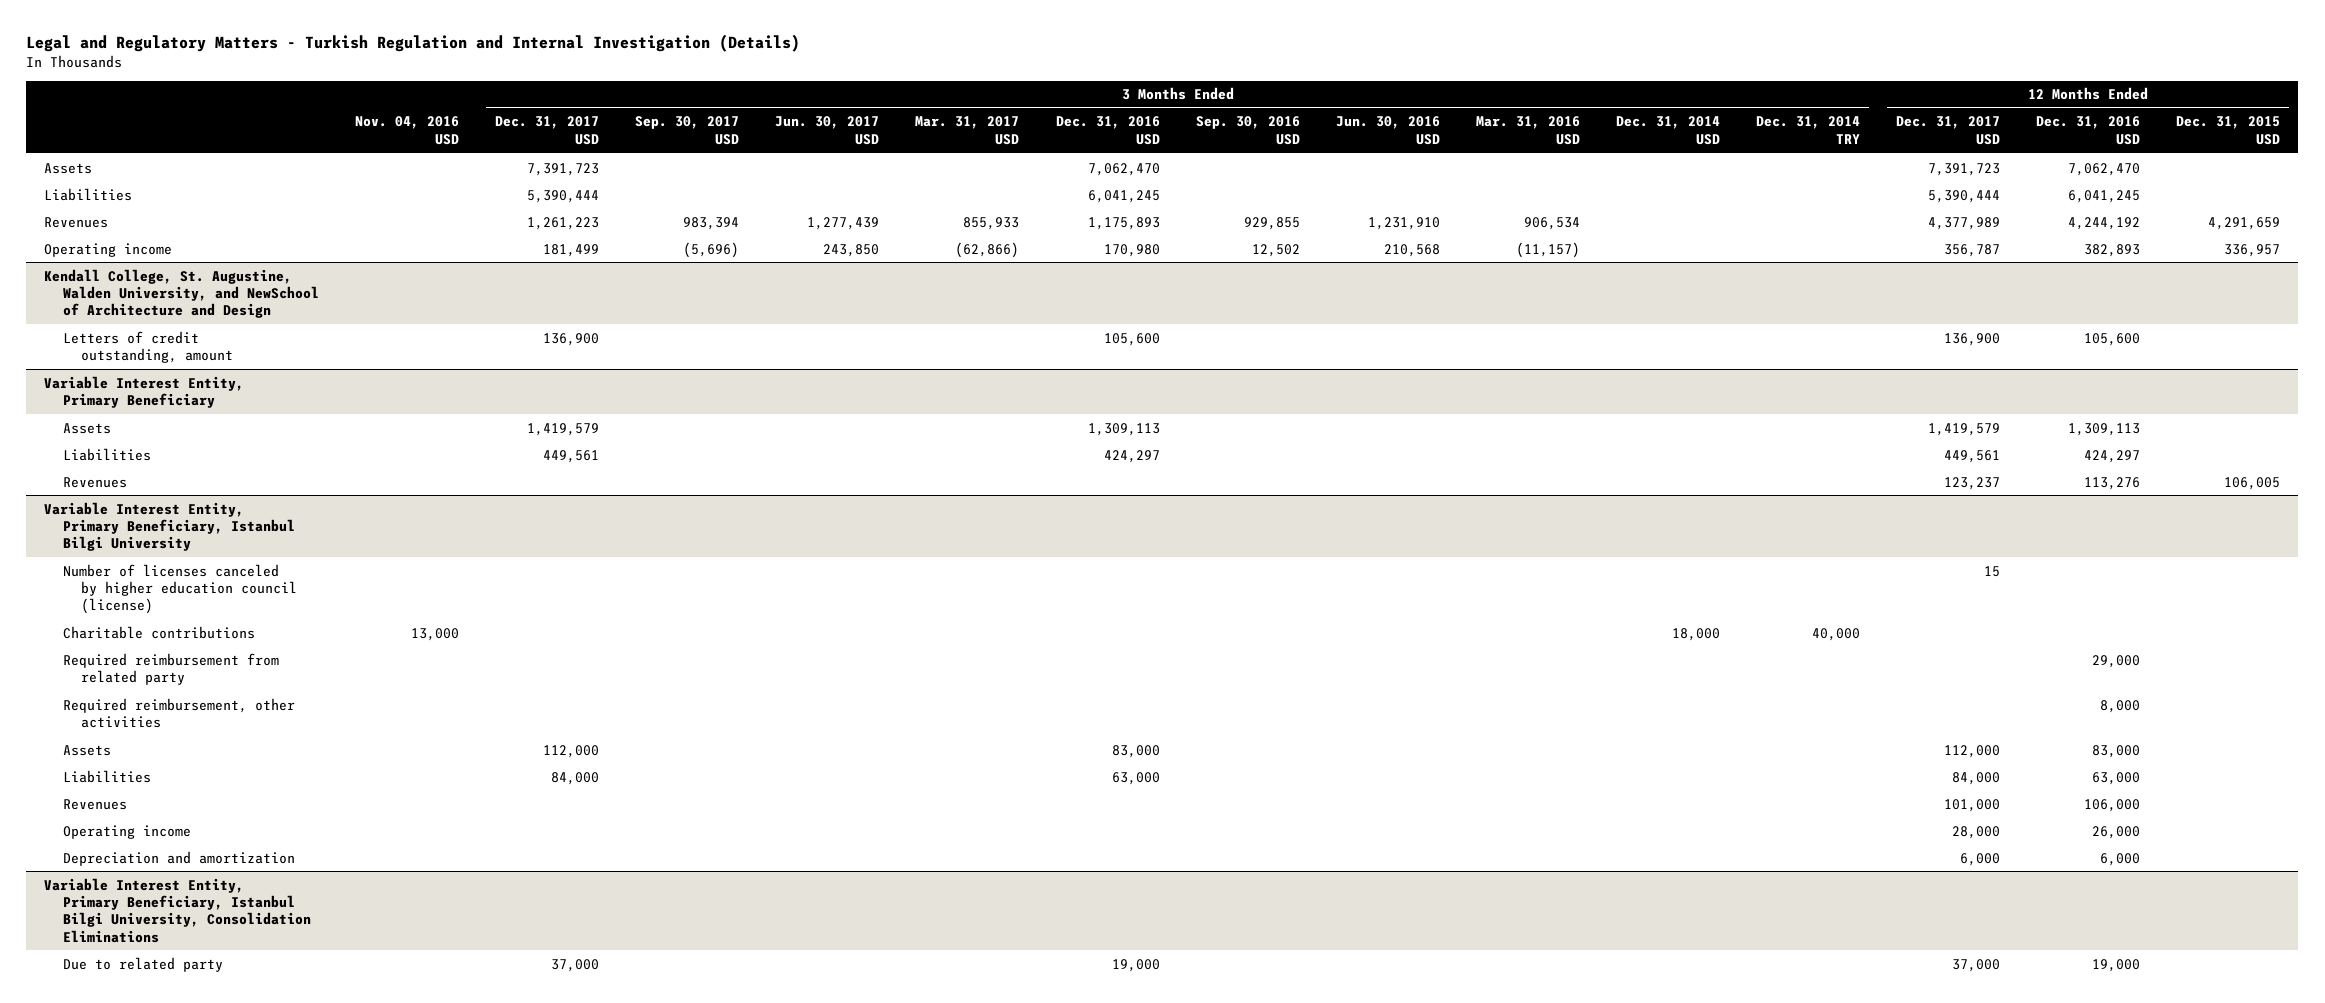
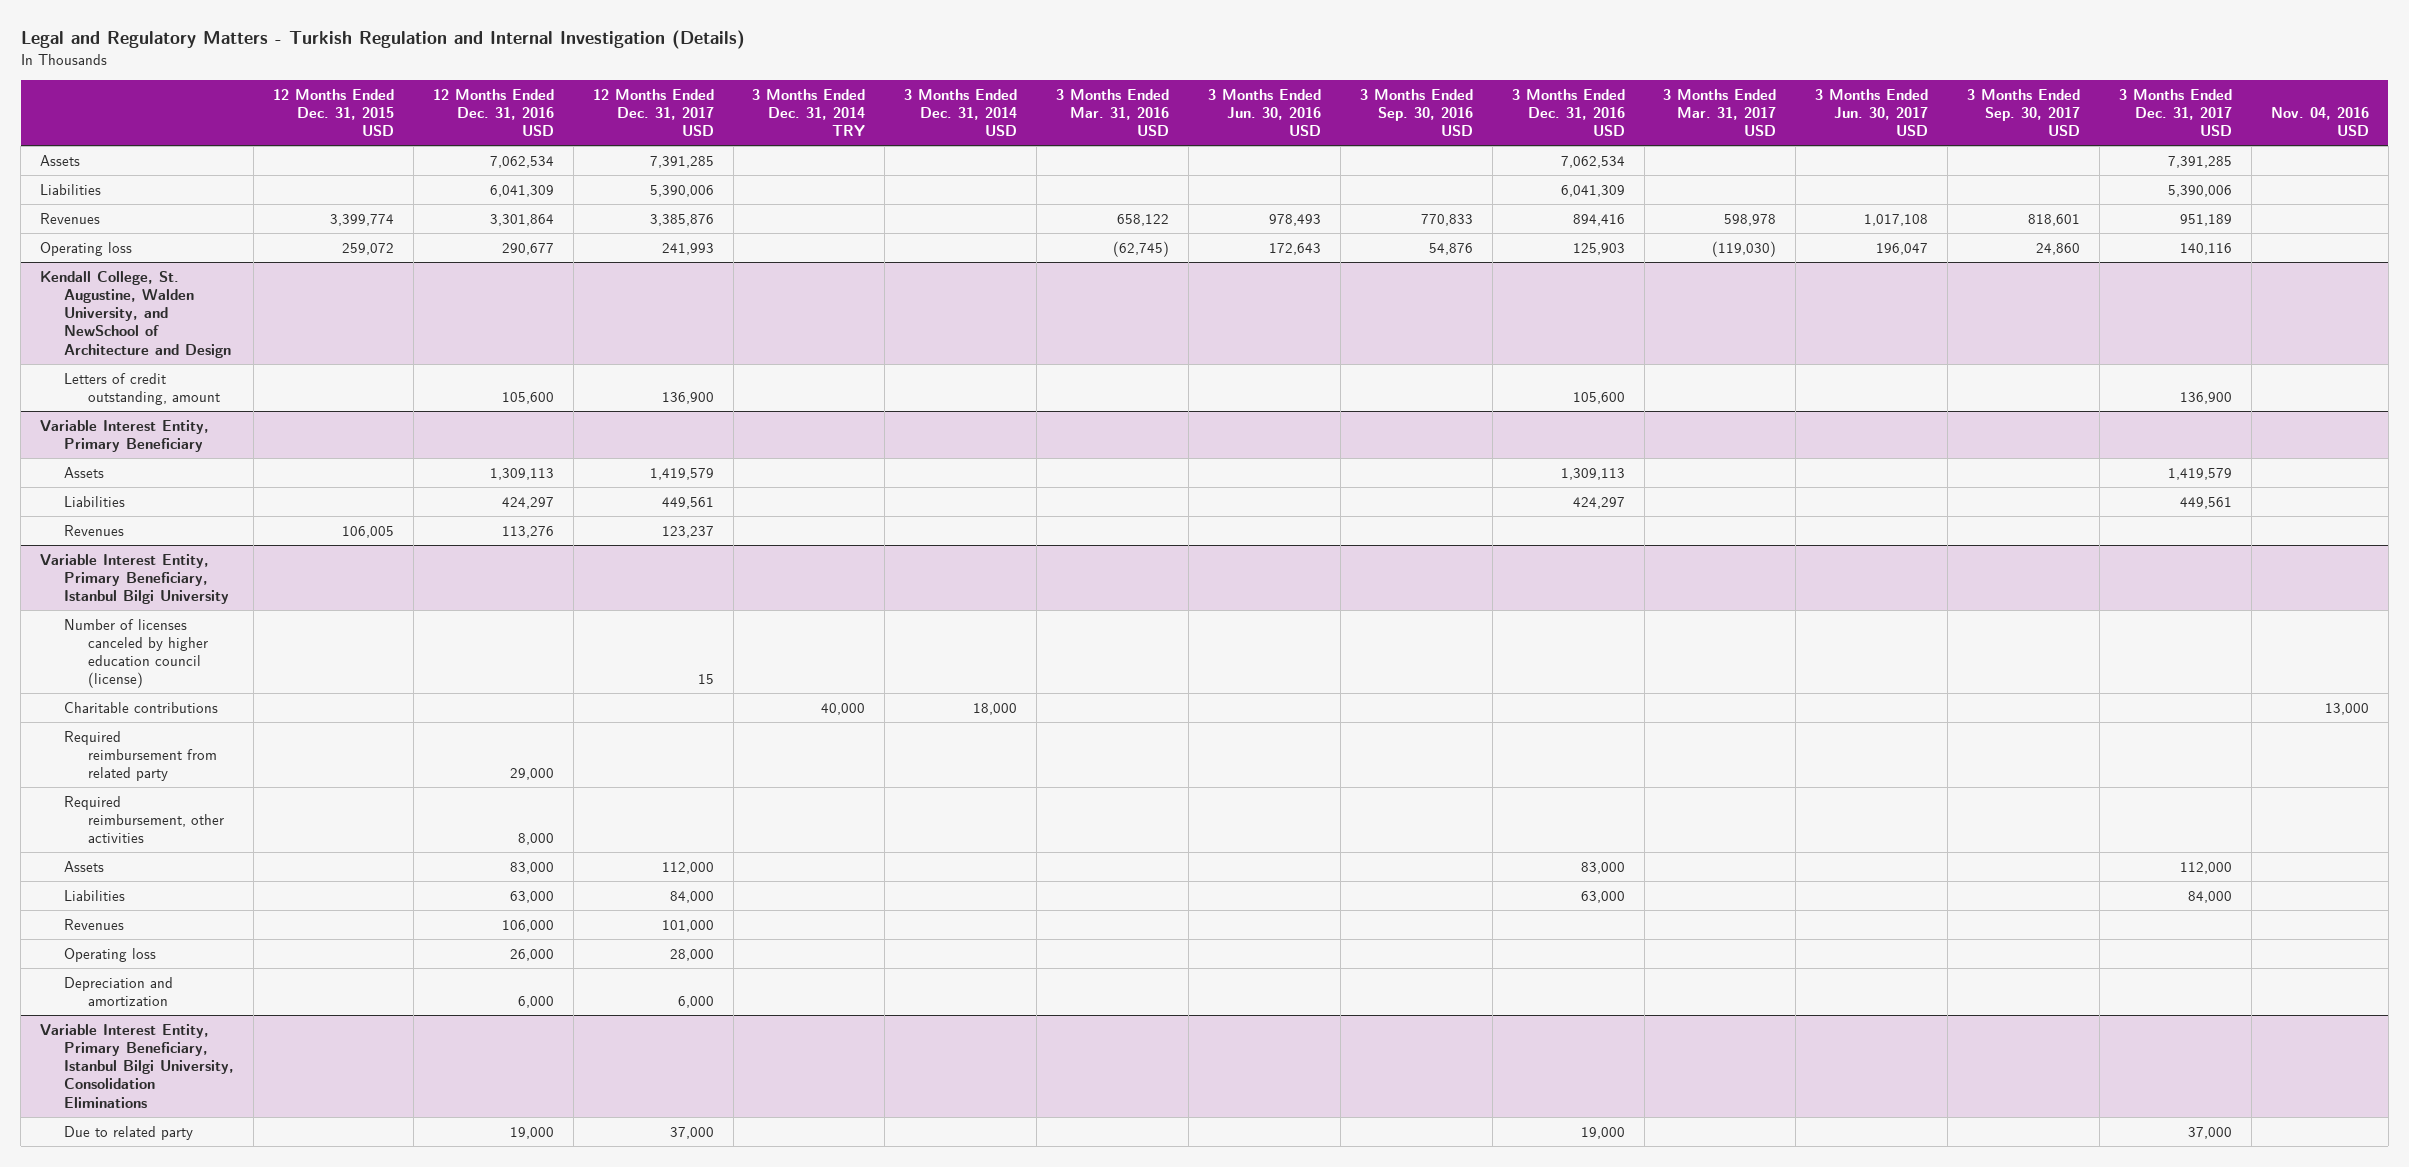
- | Nov. 04, 2016 USD | 3 Months Ended Dec. 31, 2017 USD | 3 Months Ended Sep. 30, 2017 USD | 3 Months Ended Jun. 30, 2017 USD | 3 Months Ended Mar. 31, 2017 USD | 3 Months Ended Dec. 31, 2016 USD | 3 Months Ended Sep. 30, 2016 USD | 3 Months Ended Jun. 30, 2016 USD | 3 Months Ended Mar. 31, 2016 USD | 3 Months Ended Dec. 31, 2014 USD | 3 Months Ended Dec. 31, 2014 TRY | 12 Months Ended Dec. 31, 2017 USD | 12 Months Ended Dec. 31, 2016 USD | 12 Months Ended Dec. 31, 2015 USD
+ | 12 Months Ended Dec. 31, 2015 USD | 12 Months Ended Dec. 31, 2016 USD | 12 Months Ended Dec. 31, 2017 USD | 3 Months Ended Dec. 31, 2014 TRY | 3 Months Ended Dec. 31, 2014 USD | 3 Months Ended Mar. 31, 2016 USD | 3 Months Ended Jun. 30, 2016 USD | 3 Months Ended Sep. 30, 2016 USD | 3 Months Ended Dec. 31, 2016 USD | 3 Months Ended Mar. 31, 2017 USD | 3 Months Ended Jun. 30, 2017 USD | 3 Months Ended Sep. 30, 2017 USD | 3 Months Ended Dec. 31, 2017 USD | Nov. 04, 2016 USD
- Assets | | 7,391,723 | | | | 7,062,470 | | | | | | 7,391,723 | 7,062,470 |
- Liabilities | | 5,390,444 | | | | 6,041,245 | | | | | | 5,390,444 | 6,041,245 |
- Revenues | | 1,261,223 | 983,394 | 1,277,439 | 855,933 | 1,175,893 | 929,855 | 1,231,910 | 906,534 | | | 4,377,989 | 4,244,192 | 4,291,659
- Operating income | | 181,499 | (5,696) | 243,850 | (62,866) | 170,980 | 12,502 | 210,568 | (11,157) | | | 356,787 | 382,893 | 336,957
+ Assets | | 7,062,534 | 7,391,285 | | | | | | 7,062,534 | | | | 7,391,285 |
+ Liabilities | | 6,041,309 | 5,390,006 | | | | | | 6,041,309 | | | | 5,390,006 |
+ Revenues | 3,399,774 | 3,301,864 | 3,385,876 | | | 658,122 | 978,493 | 770,833 | 894,416 | 598,978 | 1,017,108 | 818,601 | 951,189 |
+ Operating loss | 259,072 | 290,677 | 241,993 | | | (62,745) | 172,643 | 54,876 | 125,903 | (119,030) | 196,047 | 24,860 | 140,116 |
@ Variable Interest Entity, Primary Beneficiary, Istanbul Bilgi University
- Operating income | | | | | | | | | | | | 28,000 | 26,000 |
+ Operating loss | | 26,000 | 28,000 | | | | | | | | | | |

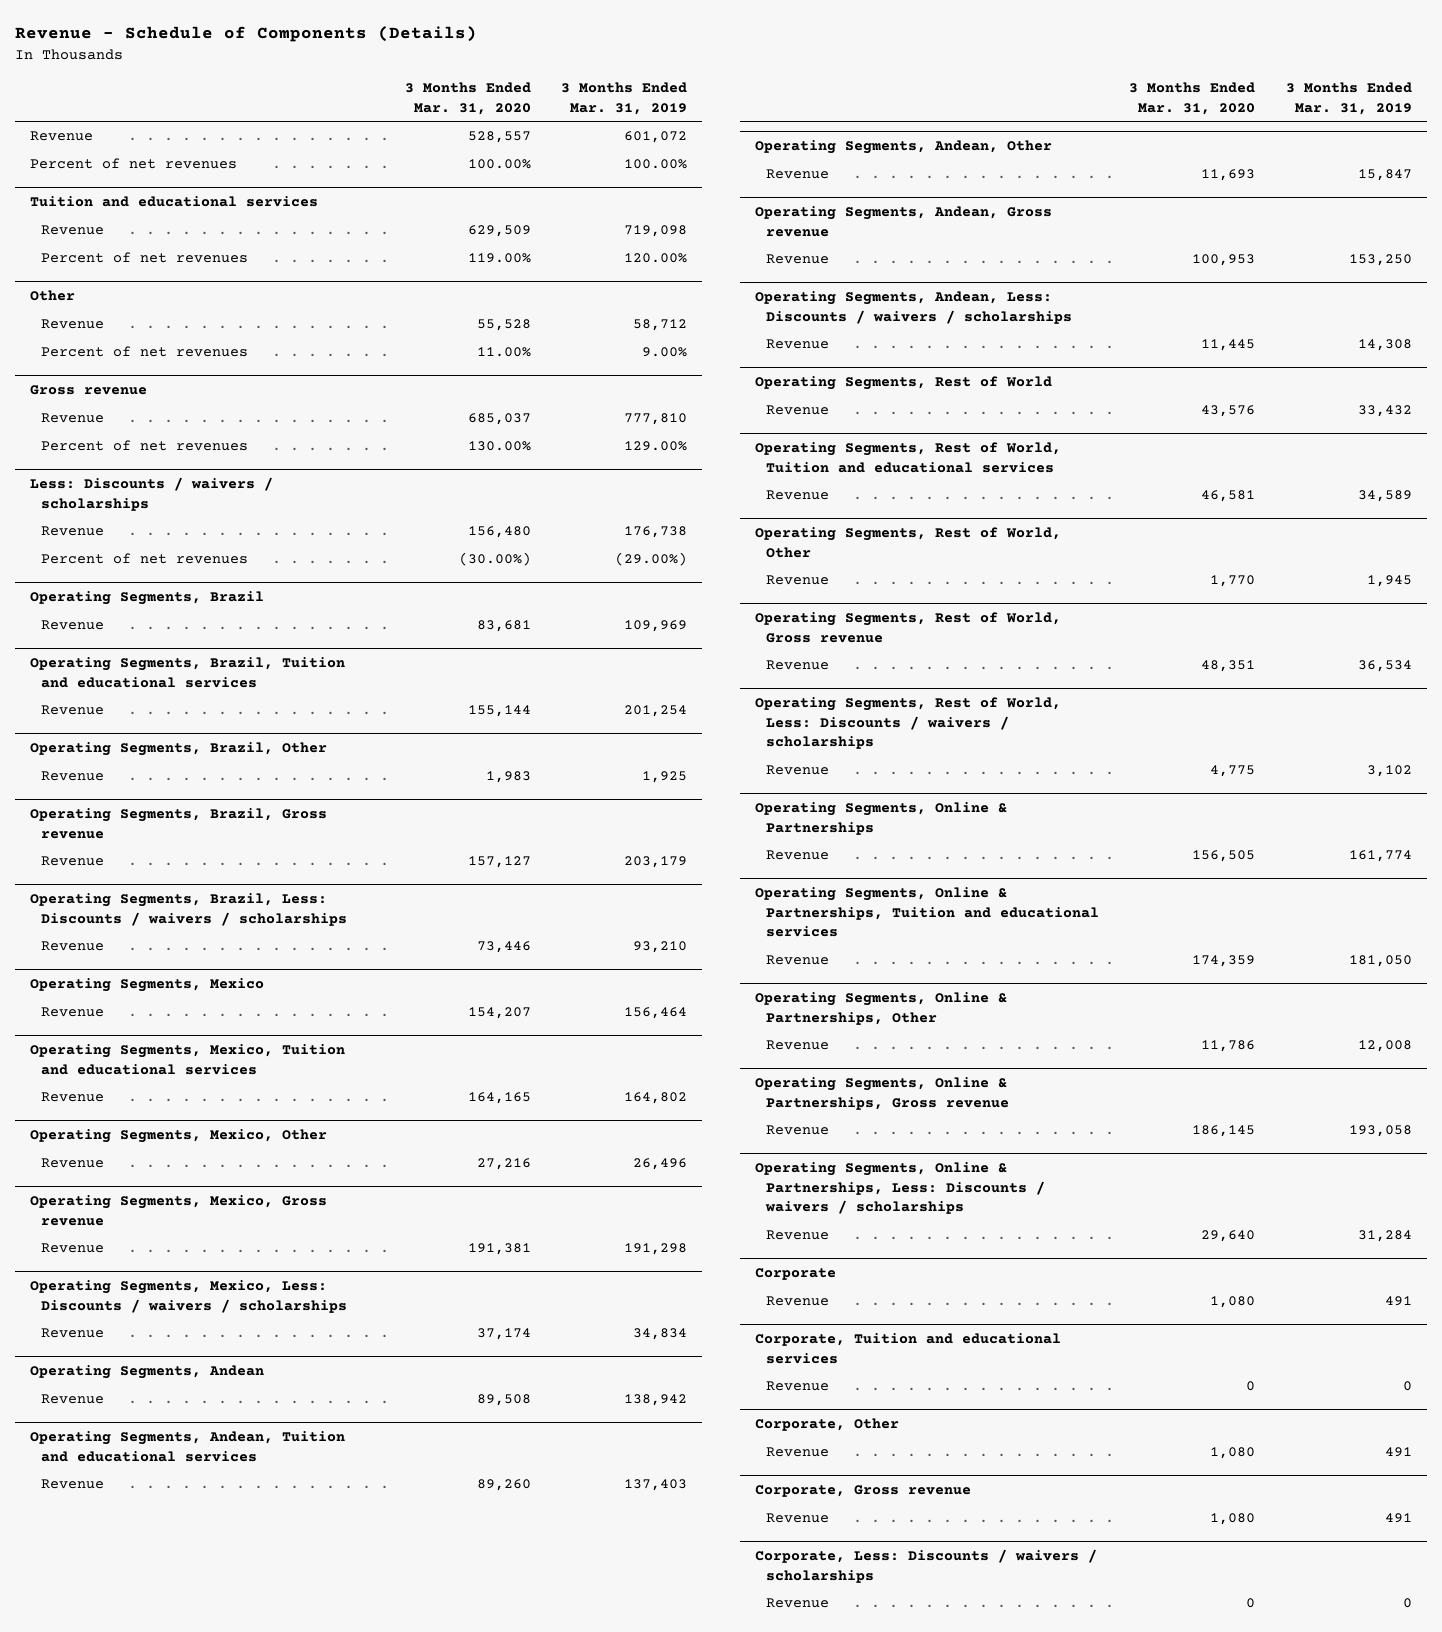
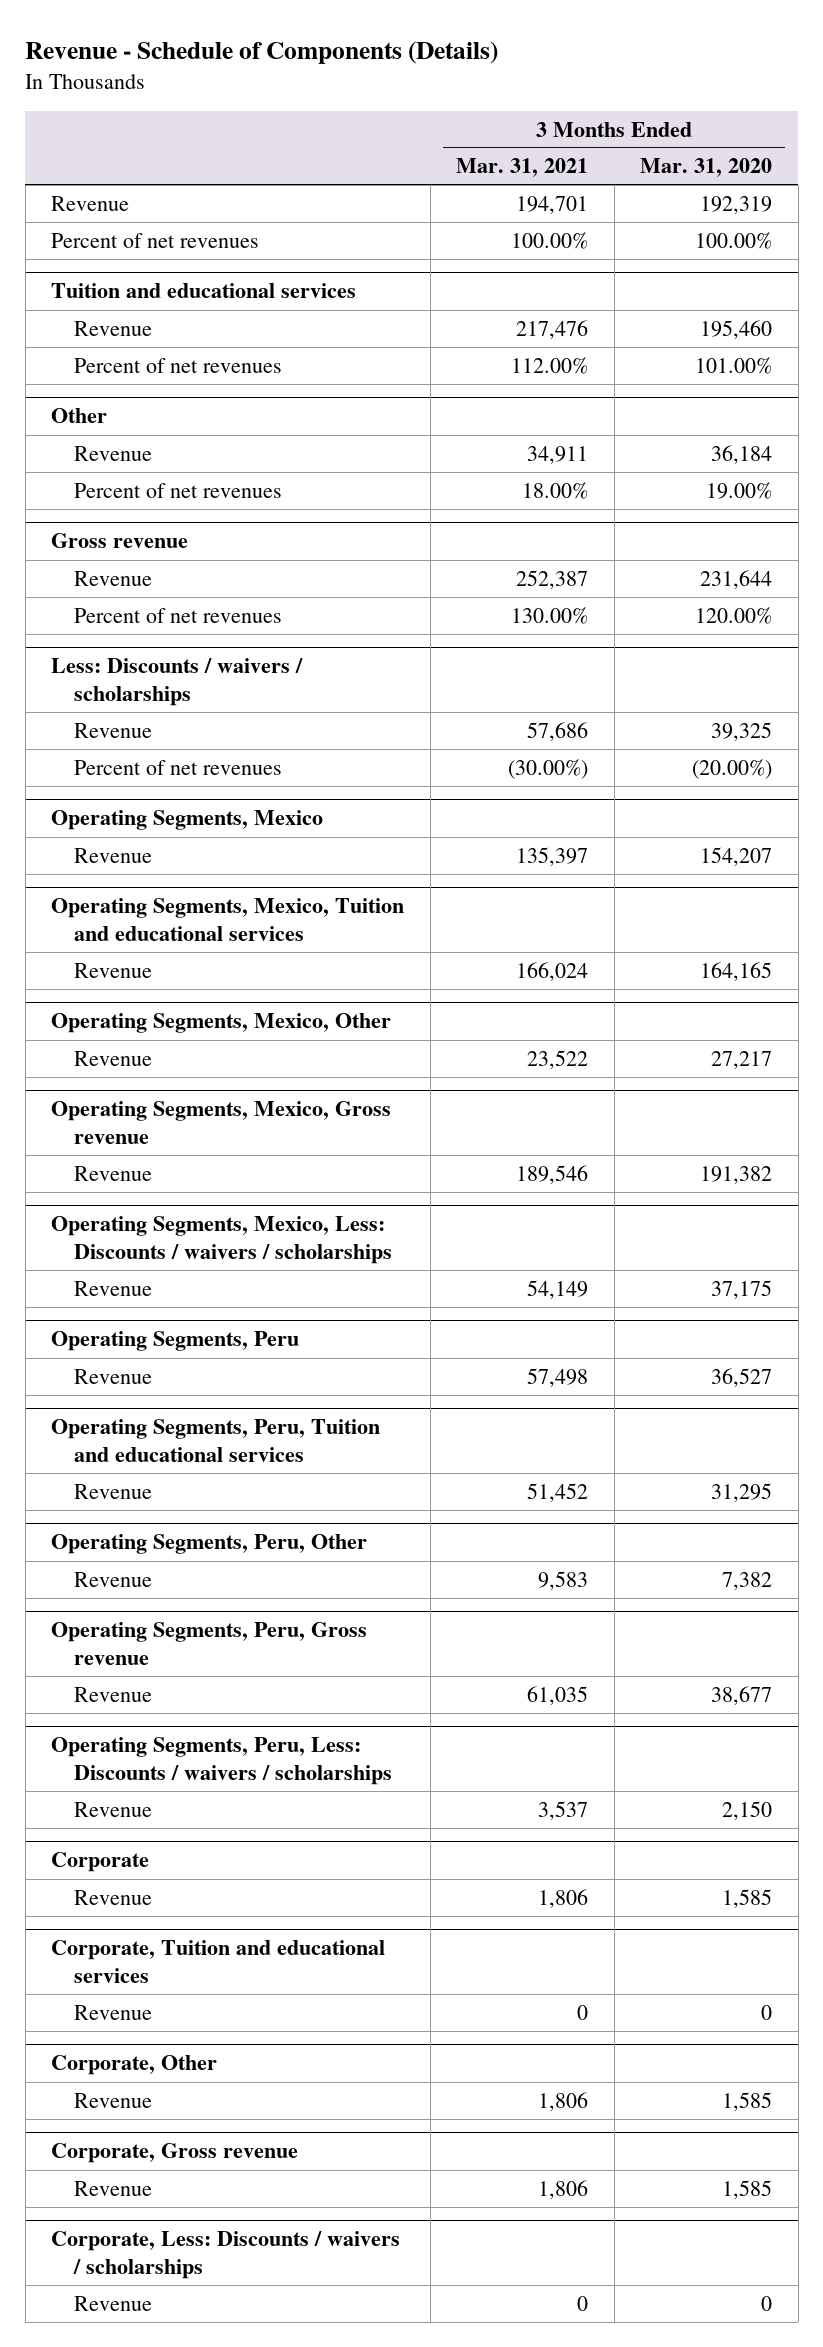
- | 3 Months Ended Mar. 31, 2020 | 3 Months Ended Mar. 31, 2019
+ | 3 Months Ended Mar. 31, 2021 | 3 Months Ended Mar. 31, 2020
- Revenue | 528,557 | 601,072
+ Revenue | 194,701 | 192,319
@ Tuition and educational services
- Revenue | 629,509 | 719,098
- Percent of net revenues | 119.00% | 120.00%
+ Revenue | 217,476 | 195,460
+ Percent of net revenues | 112.00% | 101.00%
@ Other
- Revenue | 55,528 | 58,712
- Percent of net revenues | 11.00% | 9.00%
+ Revenue | 34,911 | 36,184
+ Percent of net revenues | 18.00% | 19.00%
@ Gross revenue
- Revenue | 685,037 | 777,810
- Percent of net revenues | 130.00% | 129.00%
+ Revenue | 252,387 | 231,644
+ Percent of net revenues | 130.00% | 120.00%
@ Less: Discounts / waivers / scholarships
- Revenue | 156,480 | 176,738
- Percent of net revenues | (30.00%) | (29.00%)
- Operating Segments, Brazil
- Revenue | 83,681 | 109,969
- Operating Segments, Brazil, Tuition and educational services
- Revenue | 155,144 | 201,254
- Operating Segments, Brazil, Other
- Revenue | 1,983 | 1,925
- Operating Segments, Brazil, Gross revenue
- Revenue | 157,127 | 203,179
- Operating Segments, Brazil, Less: Discounts / waivers / scholarships
- Revenue | 73,446 | 93,210
@ Less: Discounts / waivers / scholarships
+ Revenue | 57,686 | 39,325
+ Percent of net revenues | (30.00%) | (20.00%)
@ Operating Segments, Mexico, Other
- Revenue | 27,216 | 26,496
+ Revenue | 23,522 | 27,217
@ Operating Segments, Mexico, Gross revenue
- Revenue | 191,381 | 191,298
+ Revenue | 189,546 | 191,382
@ Operating Segments, Mexico, Less: Discounts / waivers / scholarships
- Revenue | 37,174 | 34,834
- Operating Segments, Andean
- Revenue | 89,508 | 138,942
- Operating Segments, Andean, Tuition and educational services
- Revenue | 89,260 | 137,403
- Operating Segments, Andean, Other
- Revenue | 11,693 | 15,847
- Operating Segments, Andean, Gross revenue
- Revenue | 100,953 | 153,250
- Operating Segments, Andean, Less: Discounts / waivers / scholarships
- Revenue | 11,445 | 14,308
- Operating Segments, Rest of World
- Revenue | 43,576 | 33,432
- Operating Segments, Rest of World, Tuition and educational services
- Revenue | 46,581 | 34,589
- Operating Segments, Rest of World, Other
- Revenue | 1,770 | 1,945
- Operating Segments, Rest of World, Gross revenue
- Revenue | 48,351 | 36,534
- Operating Segments, Rest of World, Less: Discounts / waivers / scholarships
- Revenue | 4,775 | 3,102
- Operating Segments, Online & Partnerships
- Revenue | 156,505 | 161,774
- Operating Segments, Online & Partnerships, Tuition and educational services
- Revenue | 174,359 | 181,050
- Operating Segments, Online & Partnerships, Other
- Revenue | 11,786 | 12,008
- Operating Segments, Online & Partnerships, Gross revenue
- Revenue | 186,145 | 193,058
- Operating Segments, Online & Partnerships, Less: Discounts / waivers / scholarships
- Revenue | 29,640 | 31,284
@ Operating Segments, Mexico, Less: Discounts / waivers / scholarships
+ Revenue | 54,149 | 37,175
+ Operating Segments, Peru
+ Revenue | 57,498 | 36,527
+ Operating Segments, Peru, Tuition and educational services
+ Revenue | 51,452 | 31,295
+ Operating Segments, Peru, Other
+ Revenue | 9,583 | 7,382
+ Operating Segments, Peru, Gross revenue
+ Revenue | 61,035 | 38,677
+ Operating Segments, Peru, Less: Discounts / waivers / scholarships
+ Revenue | 3,537 | 2,150
@ Corporate
- Revenue | 1,080 | 491
+ Revenue | 1,806 | 1,585
@ Corporate, Other
- Revenue | 1,080 | 491
+ Revenue | 1,806 | 1,585
@ Corporate, Gross revenue
- Revenue | 1,080 | 491
+ Revenue | 1,806 | 1,585

